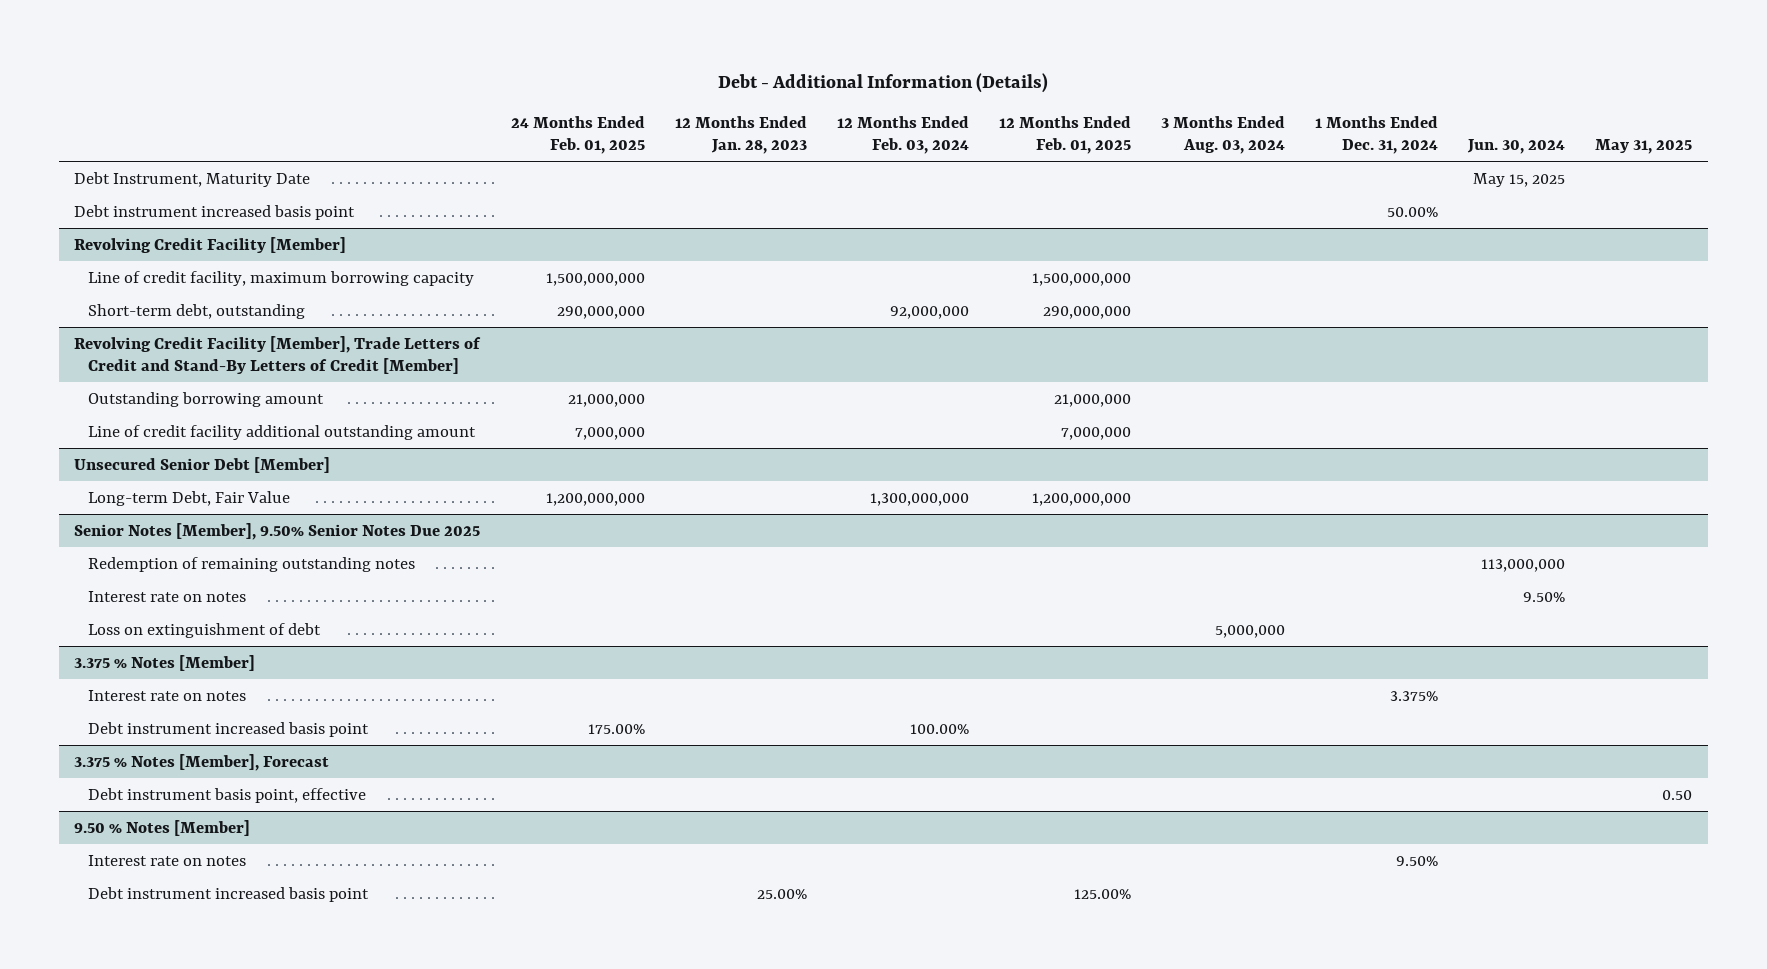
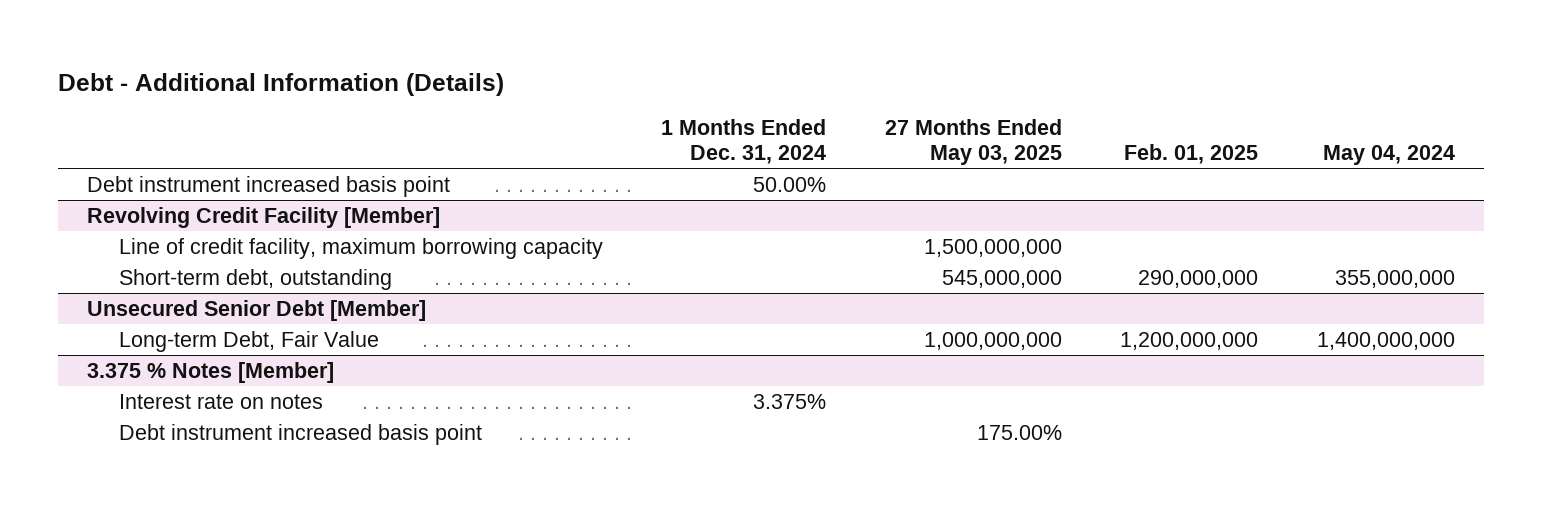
- | 24 Months Ended Feb. 01, 2025 | 12 Months Ended Jan. 28, 2023 | 12 Months Ended Feb. 03, 2024 | 12 Months Ended Feb. 01, 2025 | 3 Months Ended Aug. 03, 2024 | 1 Months Ended Dec. 31, 2024 | Jun. 30, 2024 | May 31, 2025
+ | 1 Months Ended Dec. 31, 2024 | 27 Months Ended May 03, 2025 | Feb. 01, 2025 | May 04, 2024
- Debt Instrument, Maturity Date | | | | | | | May 15, 2025 |
- Revolving Credit Facility [Member], Trade Letters of Credit and Stand-By Letters of Credit [Member]
- Outstanding borrowing amount | 21,000,000 | | | 21,000,000 | | | |
- Line of credit facility additional outstanding amount | 7,000,000 | | | 7,000,000 | | | |
- Senior Notes [Member], 9.50% Senior Notes Due 2025
- Redemption of remaining outstanding notes | | | | | | | 113,000,000 |
- Interest rate on notes | | | | | | | 9.50% |
- Loss on extinguishment of debt | | | | | 5,000,000 | | |
- 3.375 % Notes [Member], Forecast
- Debt instrument basis point, effective | | | | | | | | 0.50
- 9.50 % Notes [Member]
- Interest rate on notes | | | | | | 9.50% | |
- Debt instrument increased basis point | | 25.00% | | 125.00% | | | |

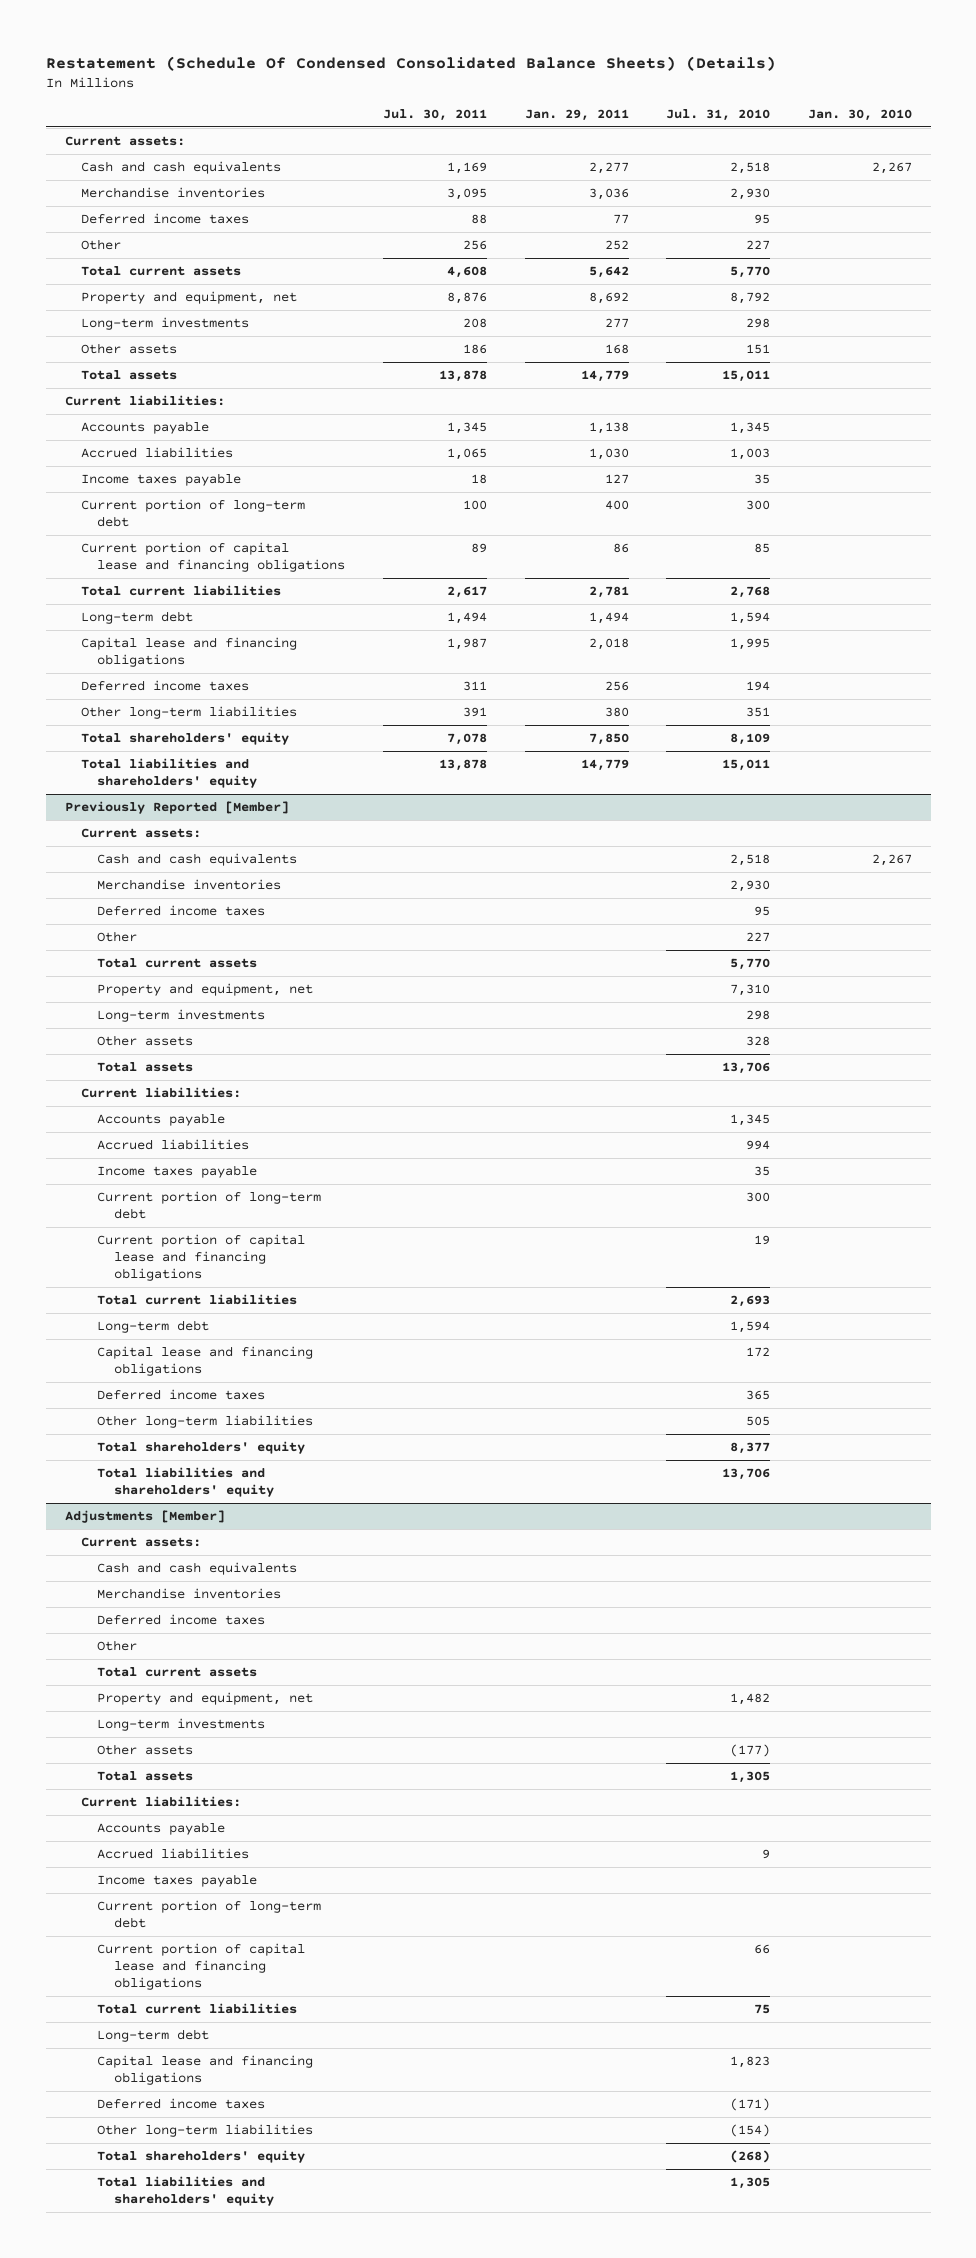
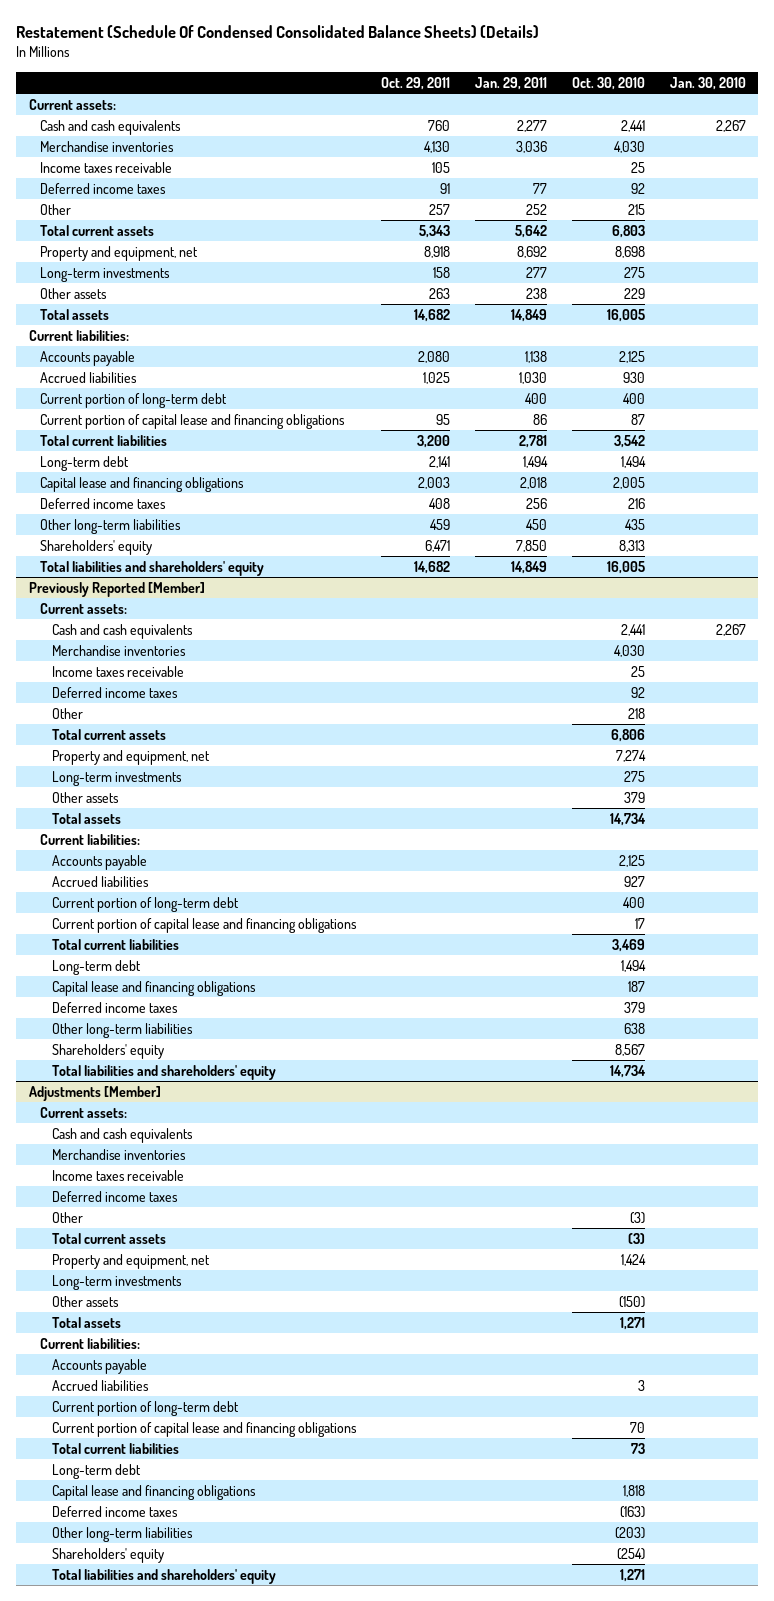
- | Jul. 30, 2011 | Jan. 29, 2011 | Jul. 31, 2010 | Jan. 30, 2010
+ | Oct. 29, 2011 | Jan. 29, 2011 | Oct. 30, 2010 | Jan. 30, 2010
+ Income taxes receivable | 105 | | 25 |
- Other assets | 186 | 168 | 151 |
- Total assets | 13,878 | 14,779 | 15,011 |
+ Other assets | 263 | 238 | 229 |
+ Total assets | 14,682 | 14,849 | 16,005 |
- Income taxes payable | 18 | 127 | 35 |
- Other long-term liabilities | 391 | 380 | 351 |
- Total shareholders' equity | 7,078 | 7,850 | 8,109 |
- Total liabilities and shareholders' equity | 13,878 | 14,779 | 15,011 |
+ Other long-term liabilities | 459 | 450 | 435 |
+ Shareholders' equity | 6,471 | 7,850 | 8,313 |
+ Total liabilities and shareholders' equity | 14,682 | 14,849 | 16,005 |
@ Previously Reported [Member]
+ Income taxes receivable | | | 25 |
- Income taxes payable | | | 35 |
- Total shareholders' equity | | | 8,377 |
+ Shareholders' equity | | | 8,567 |
@ Adjustments [Member]
+ Income taxes receivable
- Income taxes payable
- Total shareholders' equity | | | (268) |
+ Shareholders' equity | | | (254) |

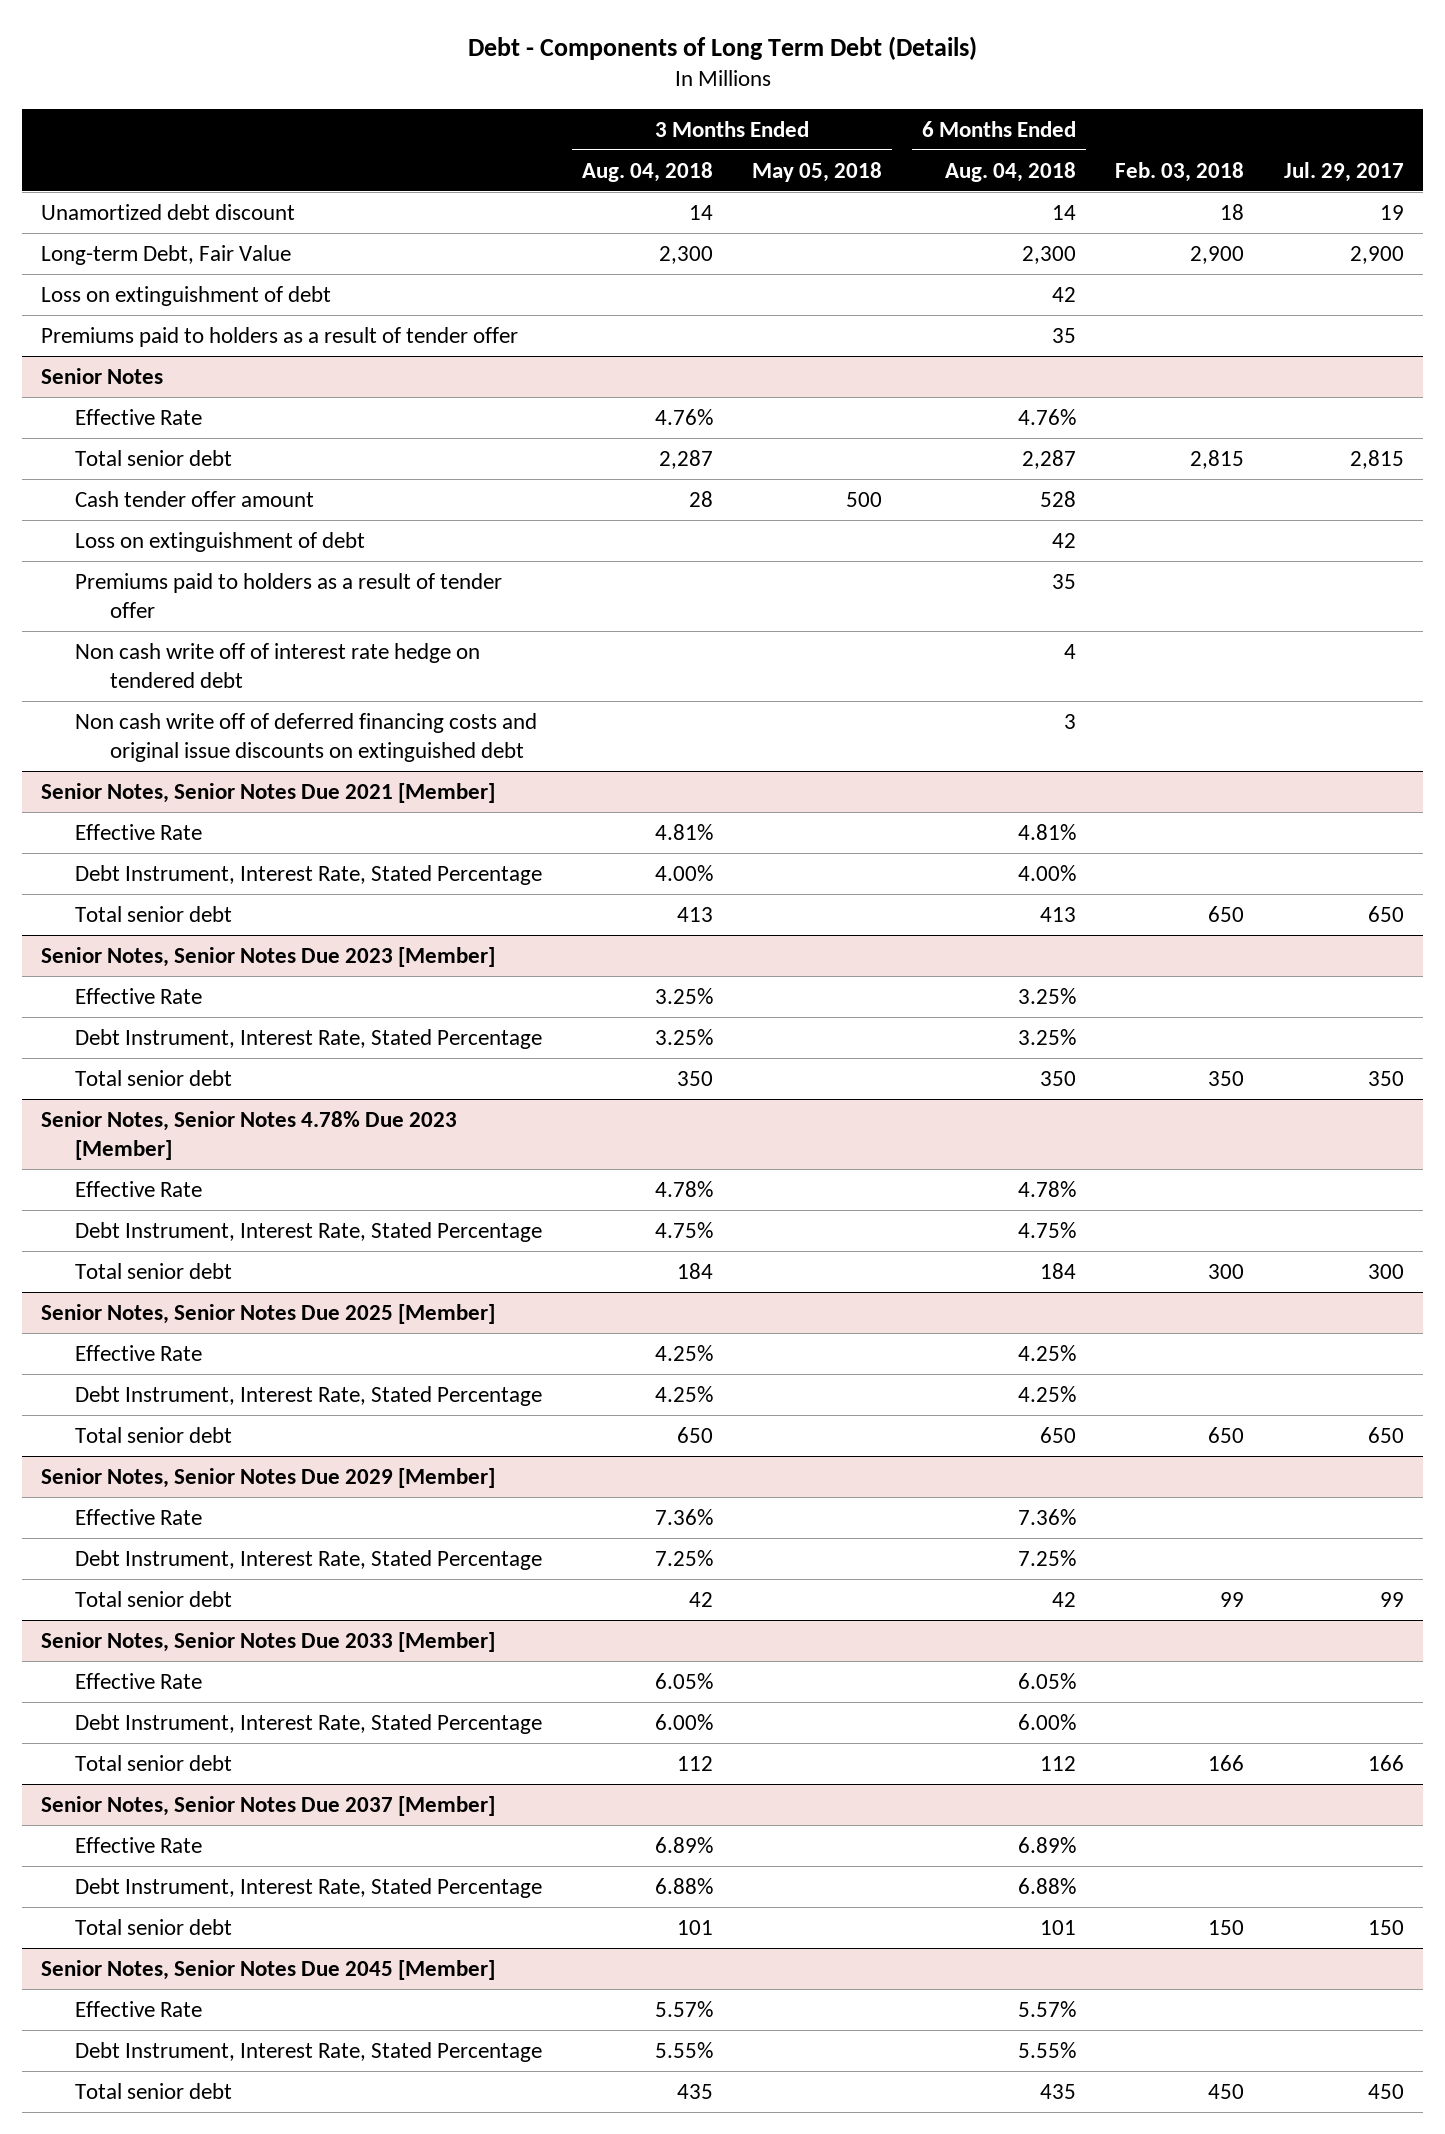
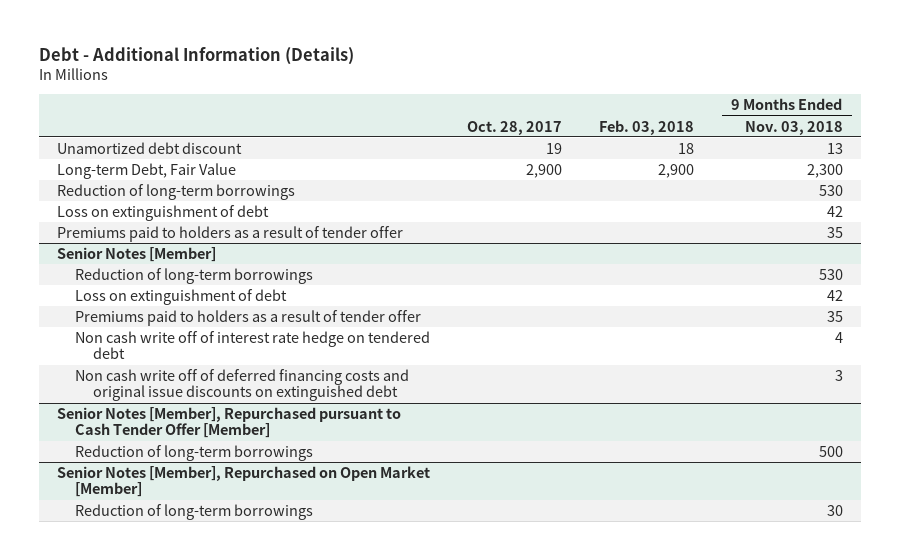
- Debt - Components of Long Term Debt (Details)
+ Debt - Additional Information (Details)
- | 3 Months Ended Aug. 04, 2018 | 3 Months Ended May 05, 2018 | 6 Months Ended Aug. 04, 2018 | Feb. 03, 2018 | Jul. 29, 2017
+ | Oct. 28, 2017 | Feb. 03, 2018 | 9 Months Ended Nov. 03, 2018
+ Reduction of long-term borrowings | | | 530
- Senior Notes
- Effective Rate | 4.76% | | 4.76% | |
- Total senior debt | 2,287 | | 2,287 | 2,815 | 2,815
- Cash tender offer amount | 28 | 500 | 528 | |
+ Senior Notes [Member]
+ Reduction of long-term borrowings | | | 530
- Senior Notes, Senior Notes Due 2021 [Member]
- Effective Rate | 4.81% | | 4.81% | |
- Debt Instrument, Interest Rate, Stated Percentage | 4.00% | | 4.00% | |
- Total senior debt | 413 | | 413 | 650 | 650
- Senior Notes, Senior Notes Due 2023 [Member]
- Effective Rate | 3.25% | | 3.25% | |
- Debt Instrument, Interest Rate, Stated Percentage | 3.25% | | 3.25% | |
- Total senior debt | 350 | | 350 | 350 | 350
- Senior Notes, Senior Notes 4.78% Due 2023 [Member]
- Effective Rate | 4.78% | | 4.78% | |
- Debt Instrument, Interest Rate, Stated Percentage | 4.75% | | 4.75% | |
- Total senior debt | 184 | | 184 | 300 | 300
- Senior Notes, Senior Notes Due 2025 [Member]
- Effective Rate | 4.25% | | 4.25% | |
- Debt Instrument, Interest Rate, Stated Percentage | 4.25% | | 4.25% | |
- Total senior debt | 650 | | 650 | 650 | 650
- Senior Notes, Senior Notes Due 2029 [Member]
- Effective Rate | 7.36% | | 7.36% | |
- Debt Instrument, Interest Rate, Stated Percentage | 7.25% | | 7.25% | |
- Total senior debt | 42 | | 42 | 99 | 99
- Senior Notes, Senior Notes Due 2033 [Member]
- Effective Rate | 6.05% | | 6.05% | |
- Debt Instrument, Interest Rate, Stated Percentage | 6.00% | | 6.00% | |
- Total senior debt | 112 | | 112 | 166 | 166
- Senior Notes, Senior Notes Due 2037 [Member]
- Effective Rate | 6.89% | | 6.89% | |
- Debt Instrument, Interest Rate, Stated Percentage | 6.88% | | 6.88% | |
- Total senior debt | 101 | | 101 | 150 | 150
- Senior Notes, Senior Notes Due 2045 [Member]
- Effective Rate | 5.57% | | 5.57% | |
- Debt Instrument, Interest Rate, Stated Percentage | 5.55% | | 5.55% | |
- Total senior debt | 435 | | 435 | 450 | 450
+ Senior Notes [Member], Repurchased pursuant to Cash Tender Offer [Member]
+ Reduction of long-term borrowings | | | 500
+ Senior Notes [Member], Repurchased on Open Market [Member]
+ Reduction of long-term borrowings | | | 30

